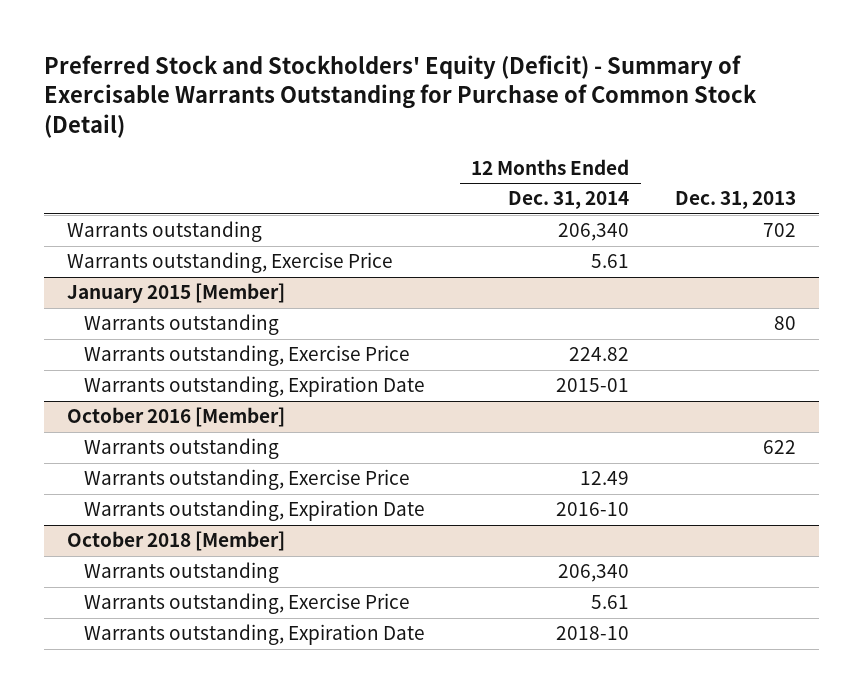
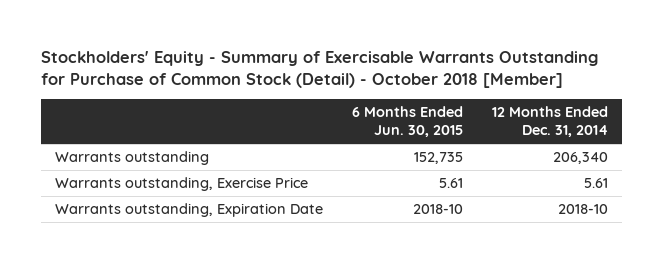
- Preferred Stock and Stockholders' Equity (Deficit) - Summary of Exercisable Warrants Outstanding for Purchase of Common Stock (Detail)
+ Stockholders' Equity - Summary of Exercisable Warrants Outstanding for Purchase of Common Stock (Detail) - October 2018 [Member]
- | 12 Months Ended Dec. 31, 2014 | Dec. 31, 2013
+ | 6 Months Ended Jun. 30, 2015 | 12 Months Ended Dec. 31, 2014
- January 2015 [Member]
- Warrants outstanding | | 80
- Warrants outstanding, Exercise Price | 224.82 |
- Warrants outstanding, Expiration Date | 2015-01 |
- October 2016 [Member]
- Warrants outstanding | | 622
- Warrants outstanding, Exercise Price | 12.49 |
- Warrants outstanding, Expiration Date | 2016-10 |
- October 2018 [Member]
- Warrants outstanding | 206,340 |
- Warrants outstanding, Exercise Price | 5.61 |

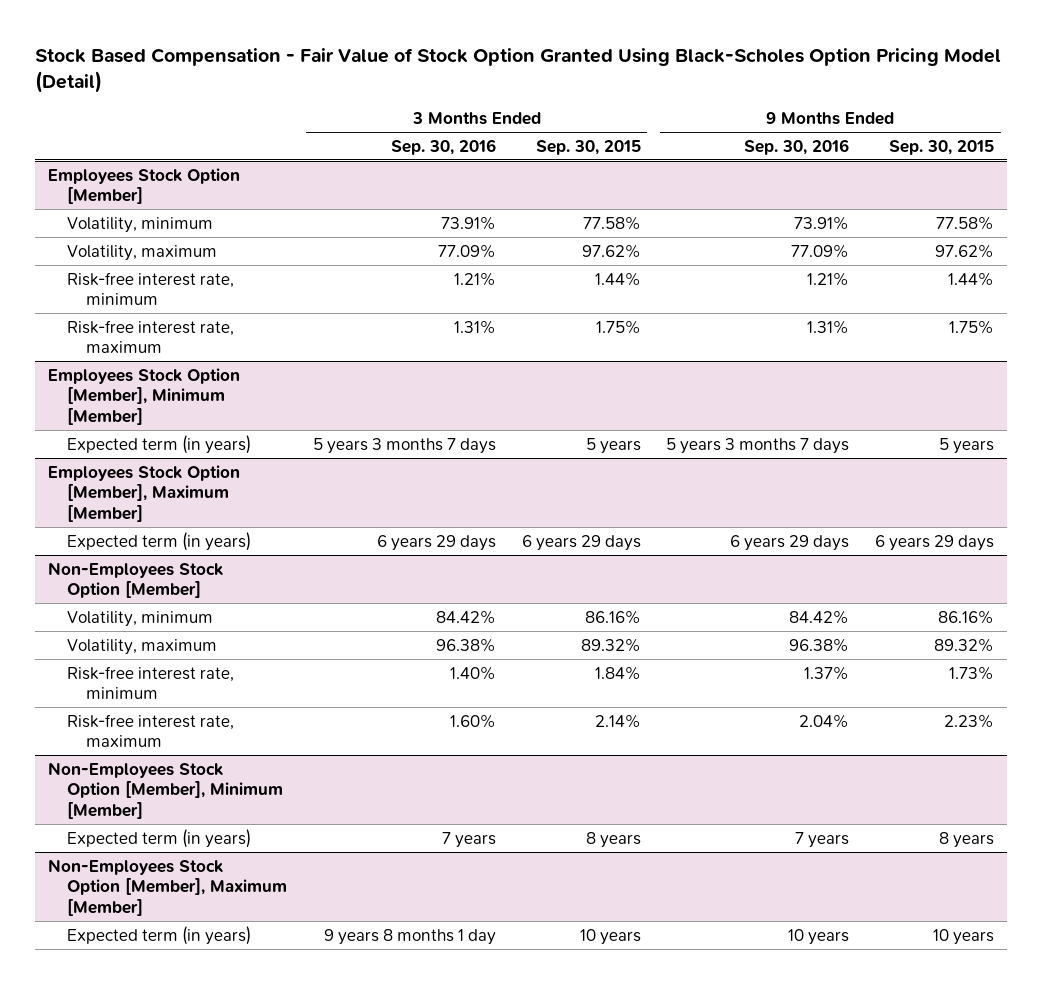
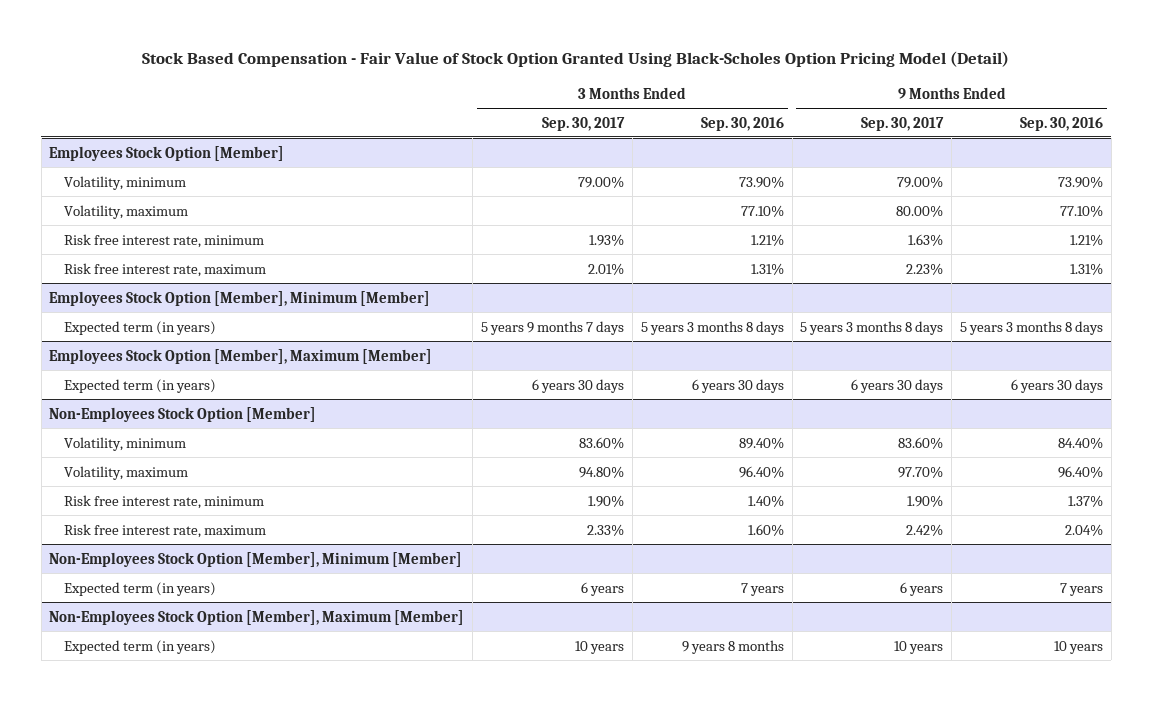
- | 3 Months Ended Sep. 30, 2016 | 3 Months Ended Sep. 30, 2015 | 9 Months Ended Sep. 30, 2016 | 9 Months Ended Sep. 30, 2015
+ | 3 Months Ended Sep. 30, 2017 | 3 Months Ended Sep. 30, 2016 | 9 Months Ended Sep. 30, 2017 | 9 Months Ended Sep. 30, 2016
@ Employees Stock Option [Member]
- Volatility, minimum | 73.91% | 77.58% | 73.91% | 77.58%
- Volatility, maximum | 77.09% | 97.62% | 77.09% | 97.62%
- Risk-free interest rate, minimum | 1.21% | 1.44% | 1.21% | 1.44%
- Risk-free interest rate, maximum | 1.31% | 1.75% | 1.31% | 1.75%
+ Volatility, minimum | 79.00% | 73.90% | 79.00% | 73.90%
+ Volatility, maximum | | 77.10% | 80.00% | 77.10%
+ Risk free interest rate, minimum | 1.93% | 1.21% | 1.63% | 1.21%
+ Risk free interest rate, maximum | 2.01% | 1.31% | 2.23% | 1.31%
@ Employees Stock Option [Member], Minimum [Member]
- Expected term (in years) | 5 years 3 months 7 days | 5 years | 5 years 3 months 7 days | 5 years
+ Expected term (in years) | 5 years 9 months 7 days | 5 years 3 months 8 days | 5 years 3 months 8 days | 5 years 3 months 8 days
@ Employees Stock Option [Member], Maximum [Member]
- Expected term (in years) | 6 years 29 days | 6 years 29 days | 6 years 29 days | 6 years 29 days
+ Expected term (in years) | 6 years 30 days | 6 years 30 days | 6 years 30 days | 6 years 30 days
@ Non-Employees Stock Option [Member]
- Volatility, minimum | 84.42% | 86.16% | 84.42% | 86.16%
- Volatility, maximum | 96.38% | 89.32% | 96.38% | 89.32%
- Risk-free interest rate, minimum | 1.40% | 1.84% | 1.37% | 1.73%
- Risk-free interest rate, maximum | 1.60% | 2.14% | 2.04% | 2.23%
+ Volatility, minimum | 83.60% | 89.40% | 83.60% | 84.40%
+ Volatility, maximum | 94.80% | 96.40% | 97.70% | 96.40%
+ Risk free interest rate, minimum | 1.90% | 1.40% | 1.90% | 1.37%
+ Risk free interest rate, maximum | 2.33% | 1.60% | 2.42% | 2.04%
@ Non-Employees Stock Option [Member], Maximum [Member]
- Expected term (in years) | 9 years 8 months 1 day | 10 years | 10 years | 10 years
+ Expected term (in years) | 10 years | 9 years 8 months | 10 years | 10 years

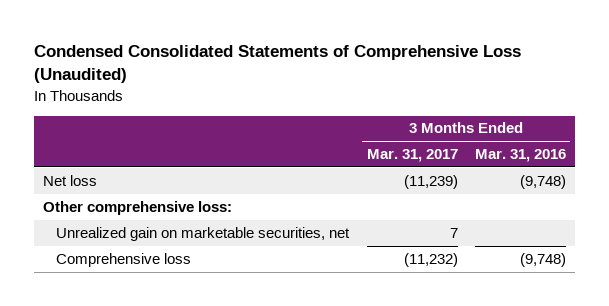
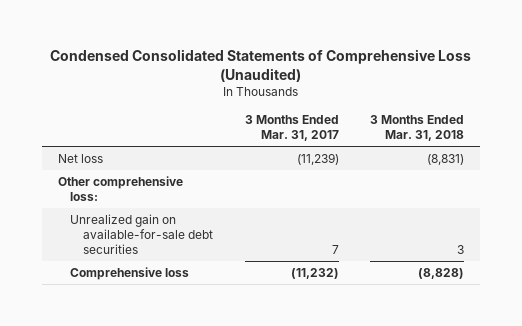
- | 3 Months Ended Mar. 31, 2017 | 3 Months Ended Mar. 31, 2016
+ | 3 Months Ended Mar. 31, 2017 | 3 Months Ended Mar. 31, 2018
- Unrealized gain on marketable securities, net | 7 |
+ Unrealized gain on available-for-sale debt securities | 7 | 3

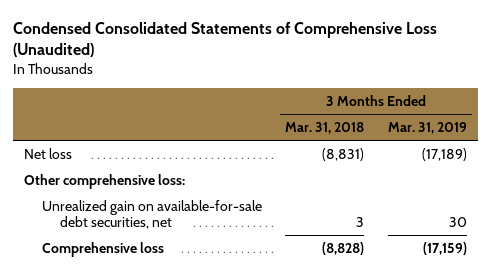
- | 3 Months Ended Mar. 31, 2017 | 3 Months Ended Mar. 31, 2018
+ | 3 Months Ended Mar. 31, 2018 | 3 Months Ended Mar. 31, 2019
- Unrealized gain on available-for-sale debt securities | 7 | 3
+ Unrealized gain on available-for-sale debt securities, net | 3 | 30

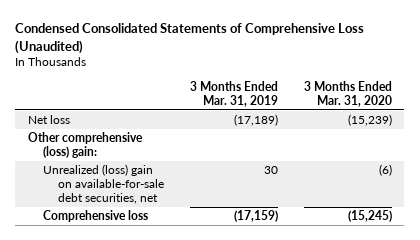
- | 3 Months Ended Mar. 31, 2018 | 3 Months Ended Mar. 31, 2019
+ | 3 Months Ended Mar. 31, 2019 | 3 Months Ended Mar. 31, 2020
- Other comprehensive loss:
- Unrealized gain on available-for-sale debt securities, net | 3 | 30
+ Other comprehensive (loss) gain:
+ Unrealized (loss) gain on available-for-sale debt securities, net | 30 | (6)

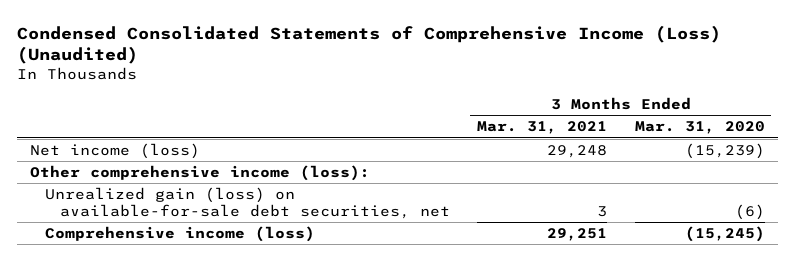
- Condensed Consolidated Statements of Comprehensive Loss (Unaudited)
+ Condensed Consolidated Statements of Comprehensive Income (Loss) (Unaudited)
- | 3 Months Ended Mar. 31, 2019 | 3 Months Ended Mar. 31, 2020
+ | 3 Months Ended Mar. 31, 2021 | 3 Months Ended Mar. 31, 2020
- Net loss | (17,189) | (15,239)
- Other comprehensive (loss) gain:
- Unrealized (loss) gain on available-for-sale debt securities, net | 30 | (6)
- Comprehensive loss | (17,159) | (15,245)
+ Net income (loss) | 29,248 | (15,239)
+ Other comprehensive income (loss):
+ Unrealized gain (loss) on available-for-sale debt securities, net | 3 | (6)
+ Comprehensive income (loss) | 29,251 | (15,245)

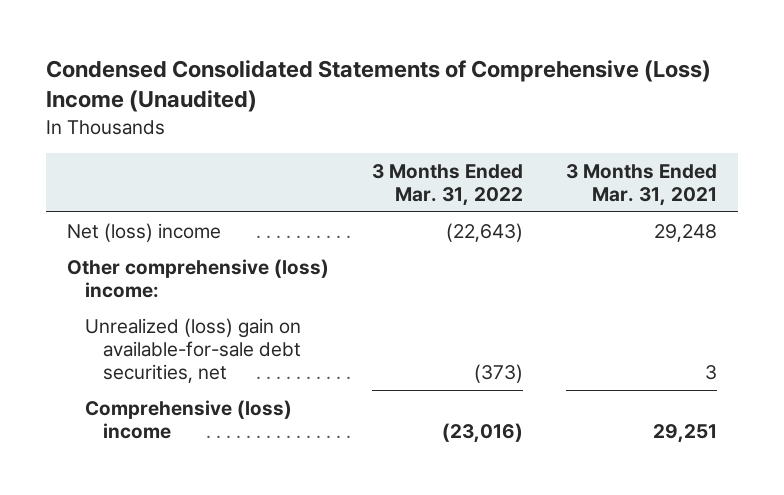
- Condensed Consolidated Statements of Comprehensive Income (Loss) (Unaudited)
+ Condensed Consolidated Statements of Comprehensive (Loss) Income (Unaudited)
- | 3 Months Ended Mar. 31, 2021 | 3 Months Ended Mar. 31, 2020
+ | 3 Months Ended Mar. 31, 2022 | 3 Months Ended Mar. 31, 2021
- Net income (loss) | 29,248 | (15,239)
- Other comprehensive income (loss):
- Unrealized gain (loss) on available-for-sale debt securities, net | 3 | (6)
- Comprehensive income (loss) | 29,251 | (15,245)
+ Net (loss) income | (22,643) | 29,248
+ Other comprehensive (loss) income:
+ Unrealized (loss) gain on available-for-sale debt securities, net | (373) | 3
+ Comprehensive (loss) income | (23,016) | 29,251

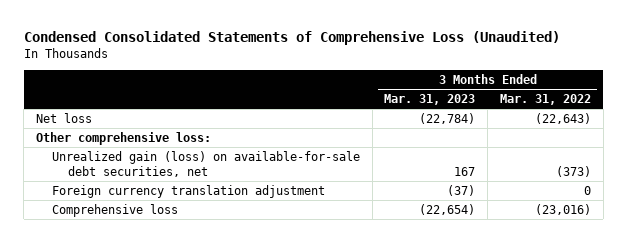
- Condensed Consolidated Statements of Comprehensive (Loss) Income (Unaudited)
+ Condensed Consolidated Statements of Comprehensive Loss (Unaudited)
- | 3 Months Ended Mar. 31, 2022 | 3 Months Ended Mar. 31, 2021
+ | 3 Months Ended Mar. 31, 2023 | 3 Months Ended Mar. 31, 2022
- Net (loss) income | (22,643) | 29,248
- Other comprehensive (loss) income:
- Unrealized (loss) gain on available-for-sale debt securities, net | (373) | 3
- Comprehensive (loss) income | (23,016) | 29,251
+ Net loss | (22,784) | (22,643)
+ Other comprehensive loss:
+ Unrealized gain (loss) on available-for-sale debt securities, net | 167 | (373)
+ Foreign currency translation adjustment | (37) | 0
+ Comprehensive loss | (22,654) | (23,016)

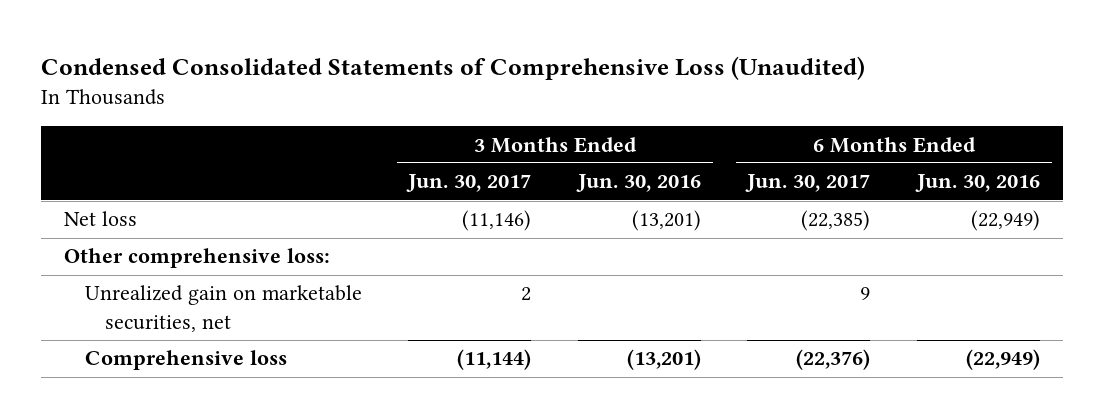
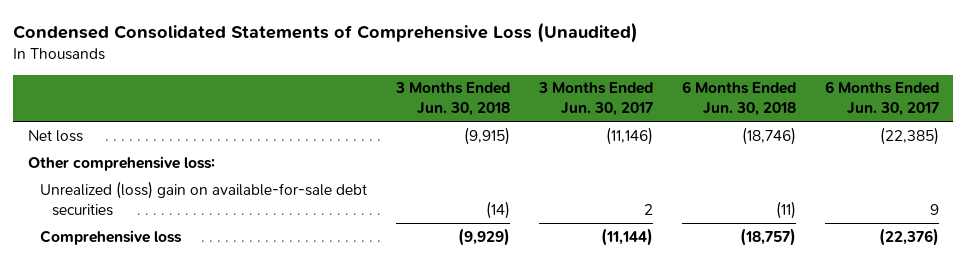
- | 3 Months Ended Jun. 30, 2017 | 3 Months Ended Jun. 30, 2016 | 6 Months Ended Jun. 30, 2017 | 6 Months Ended Jun. 30, 2016
+ | 3 Months Ended Jun. 30, 2018 | 3 Months Ended Jun. 30, 2017 | 6 Months Ended Jun. 30, 2018 | 6 Months Ended Jun. 30, 2017
- Unrealized gain on marketable securities, net | 2 | | 9 |
+ Unrealized (loss) gain on available-for-sale debt securities | (14) | 2 | (11) | 9

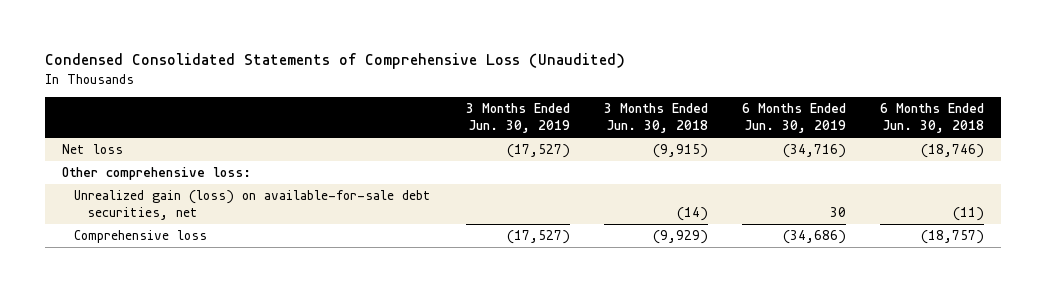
- | 3 Months Ended Jun. 30, 2018 | 3 Months Ended Jun. 30, 2017 | 6 Months Ended Jun. 30, 2018 | 6 Months Ended Jun. 30, 2017
+ | 3 Months Ended Jun. 30, 2019 | 3 Months Ended Jun. 30, 2018 | 6 Months Ended Jun. 30, 2019 | 6 Months Ended Jun. 30, 2018
- Unrealized (loss) gain on available-for-sale debt securities | (14) | 2 | (11) | 9
+ Unrealized gain (loss) on available-for-sale debt securities, net | | (14) | 30 | (11)

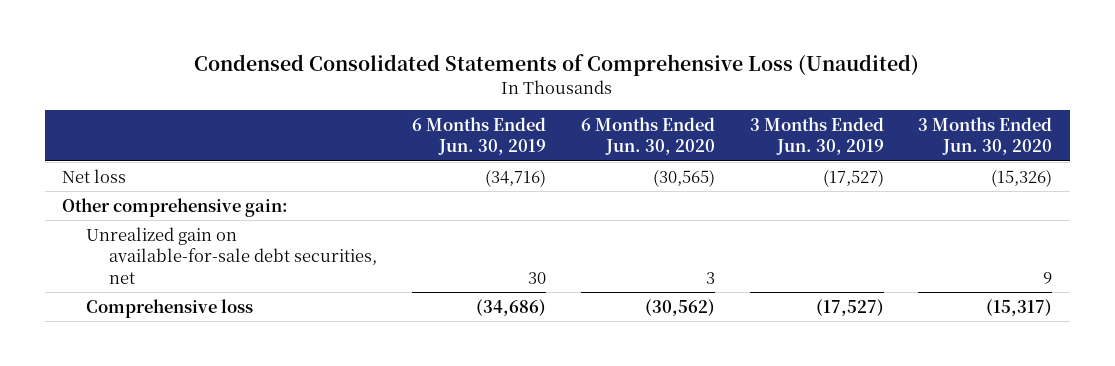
- | 3 Months Ended Jun. 30, 2019 | 3 Months Ended Jun. 30, 2018 | 6 Months Ended Jun. 30, 2019 | 6 Months Ended Jun. 30, 2018
+ | 6 Months Ended Jun. 30, 2019 | 6 Months Ended Jun. 30, 2020 | 3 Months Ended Jun. 30, 2019 | 3 Months Ended Jun. 30, 2020
- Other comprehensive loss:
- Unrealized gain (loss) on available-for-sale debt securities, net | | (14) | 30 | (11)
+ Other comprehensive gain:
+ Unrealized gain on available-for-sale debt securities, net | 30 | 3 | | 9

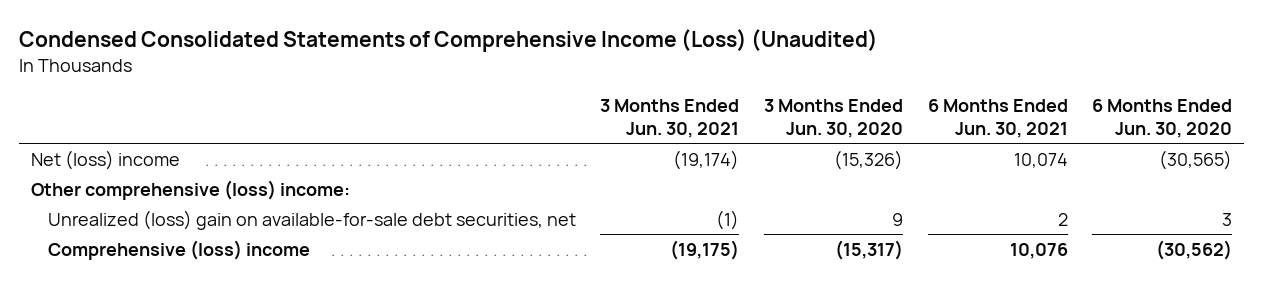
- Condensed Consolidated Statements of Comprehensive Loss (Unaudited)
+ Condensed Consolidated Statements of Comprehensive Income (Loss) (Unaudited)
- | 6 Months Ended Jun. 30, 2019 | 6 Months Ended Jun. 30, 2020 | 3 Months Ended Jun. 30, 2019 | 3 Months Ended Jun. 30, 2020
+ | 3 Months Ended Jun. 30, 2021 | 3 Months Ended Jun. 30, 2020 | 6 Months Ended Jun. 30, 2021 | 6 Months Ended Jun. 30, 2020
- Net loss | (34,716) | (30,565) | (17,527) | (15,326)
- Other comprehensive gain:
- Unrealized gain on available-for-sale debt securities, net | 30 | 3 | | 9
- Comprehensive loss | (34,686) | (30,562) | (17,527) | (15,317)
+ Net (loss) income | (19,174) | (15,326) | 10,074 | (30,565)
+ Other comprehensive (loss) income:
+ Unrealized (loss) gain on available-for-sale debt securities, net | (1) | 9 | 2 | 3
+ Comprehensive (loss) income | (19,175) | (15,317) | 10,076 | (30,562)

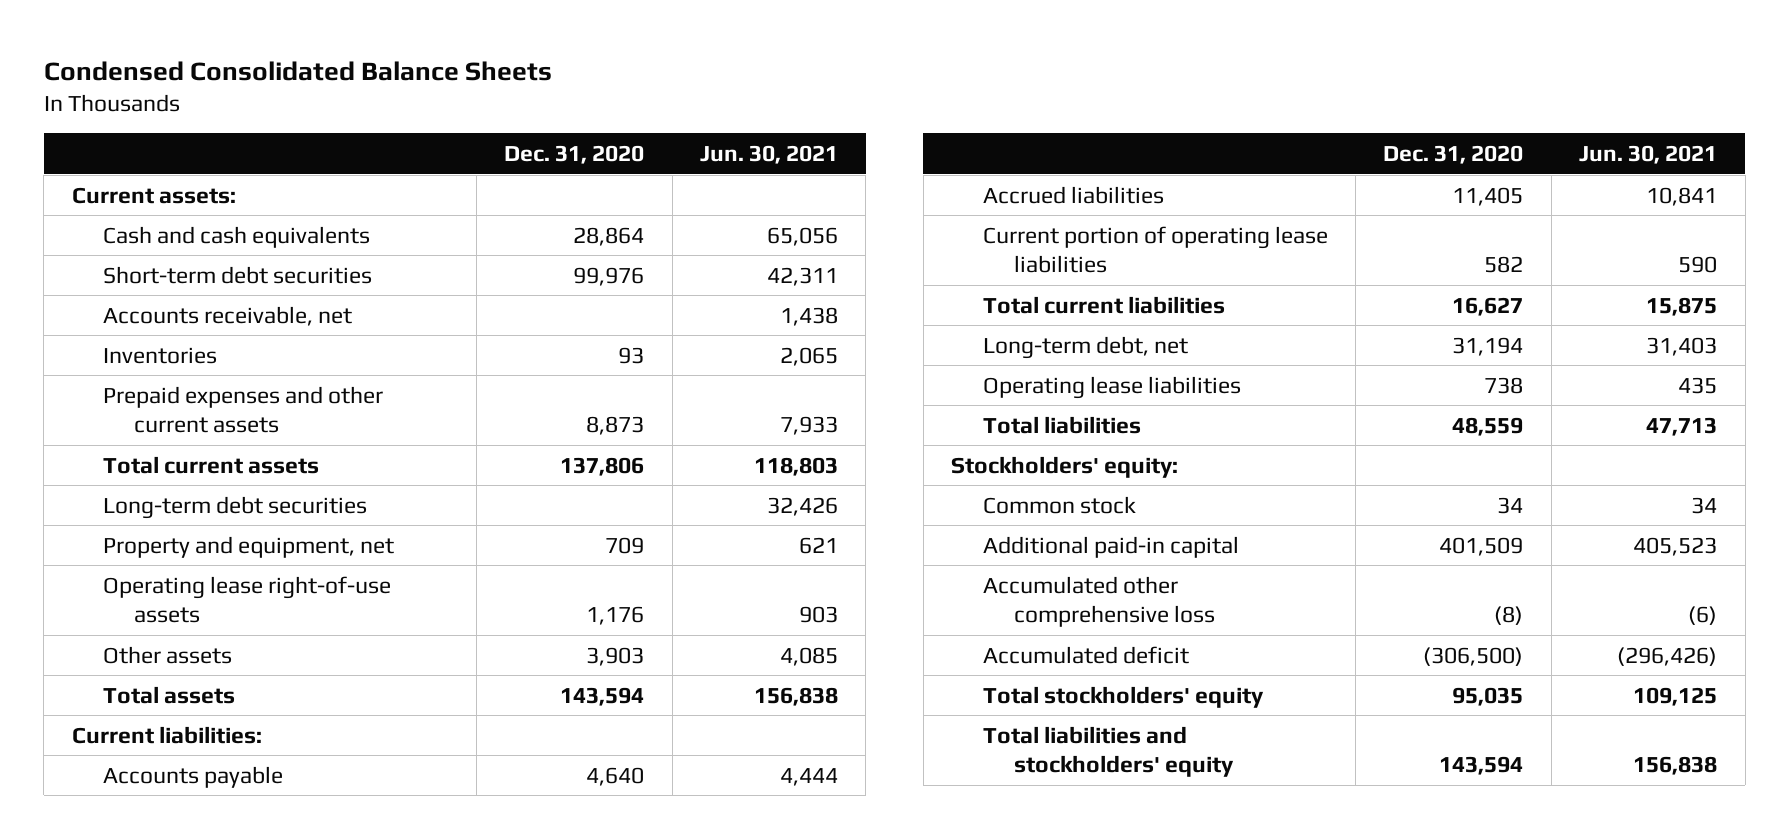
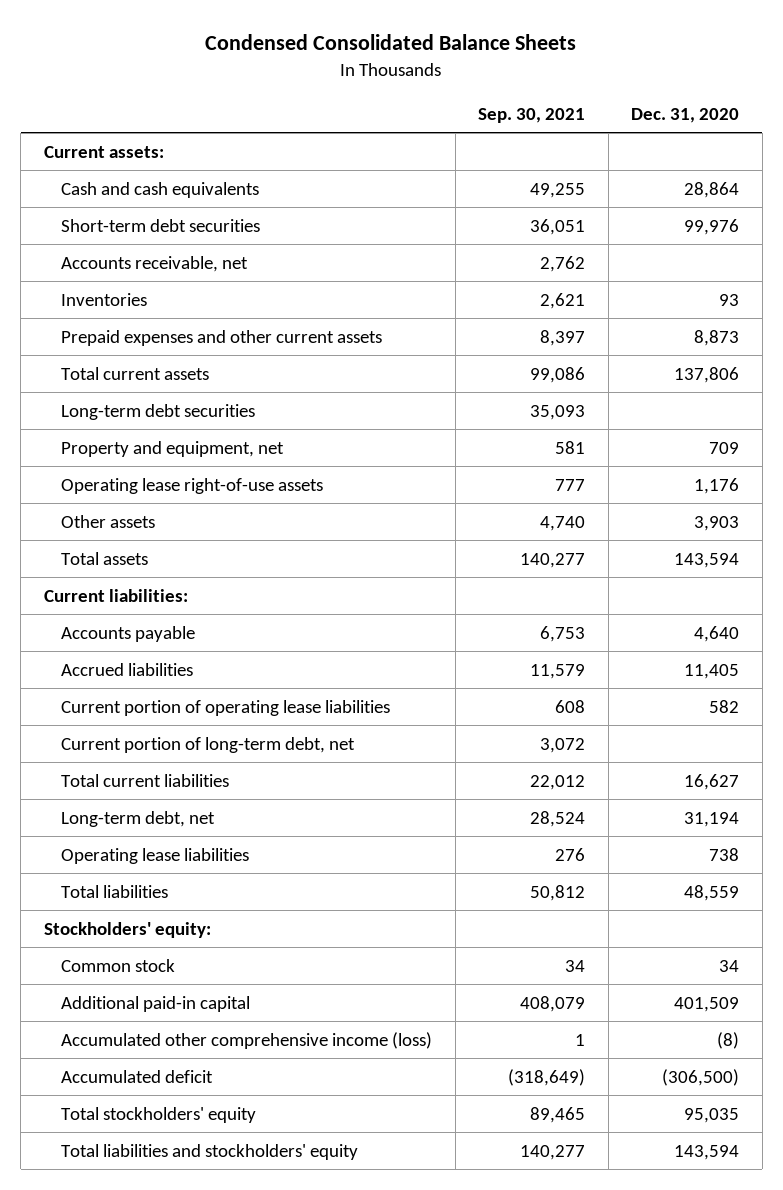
- | Dec. 31, 2020 | Jun. 30, 2021
+ | Sep. 30, 2021 | Dec. 31, 2020
+ Current portion of long-term debt, net | 3,072 |
- Accumulated other comprehensive loss | (8) | (6)
+ Accumulated other comprehensive income (loss) | 1 | (8)

